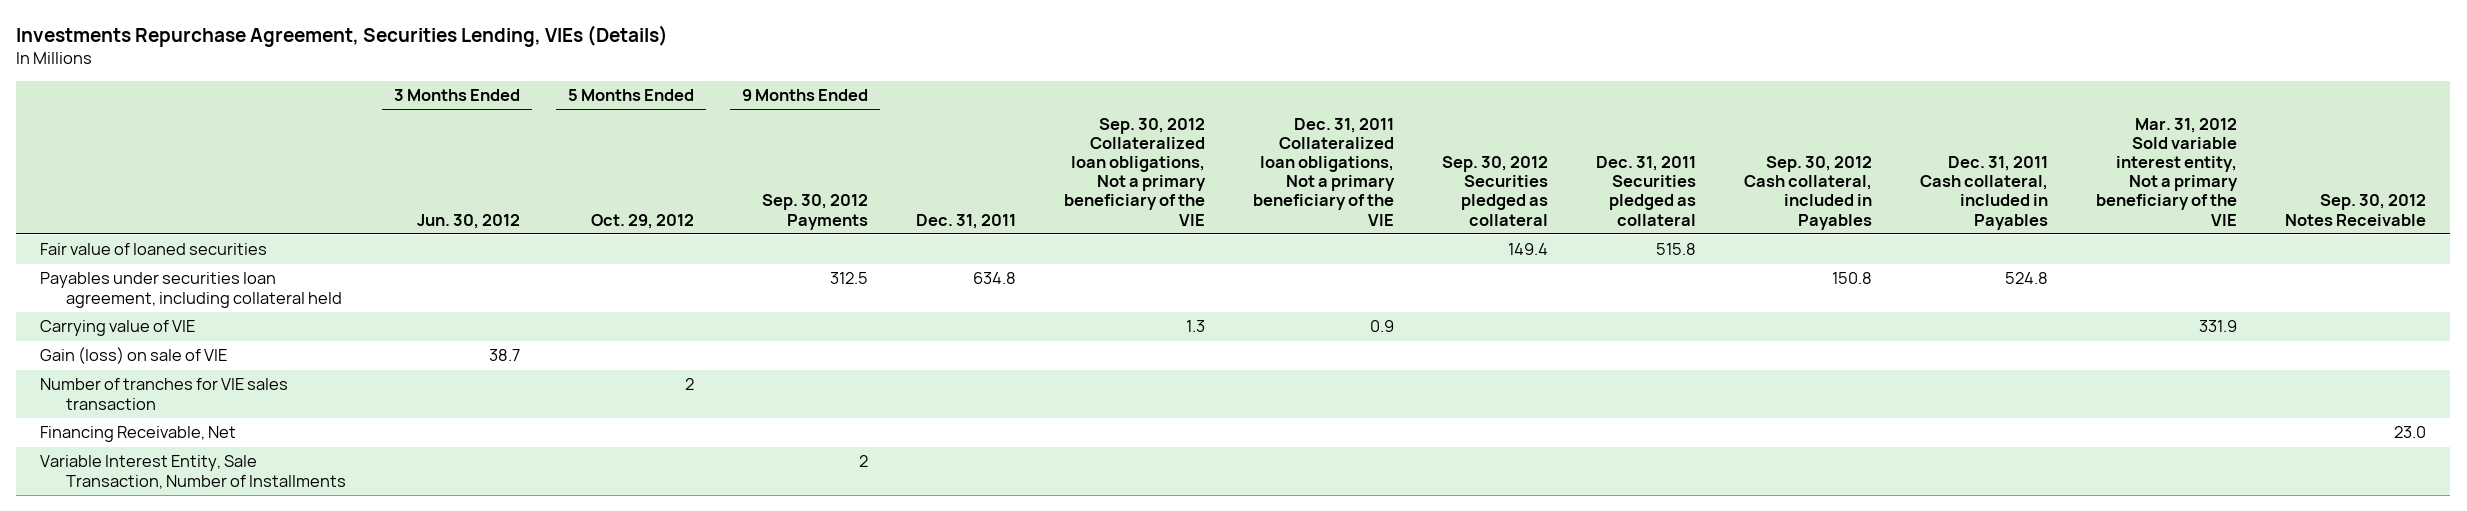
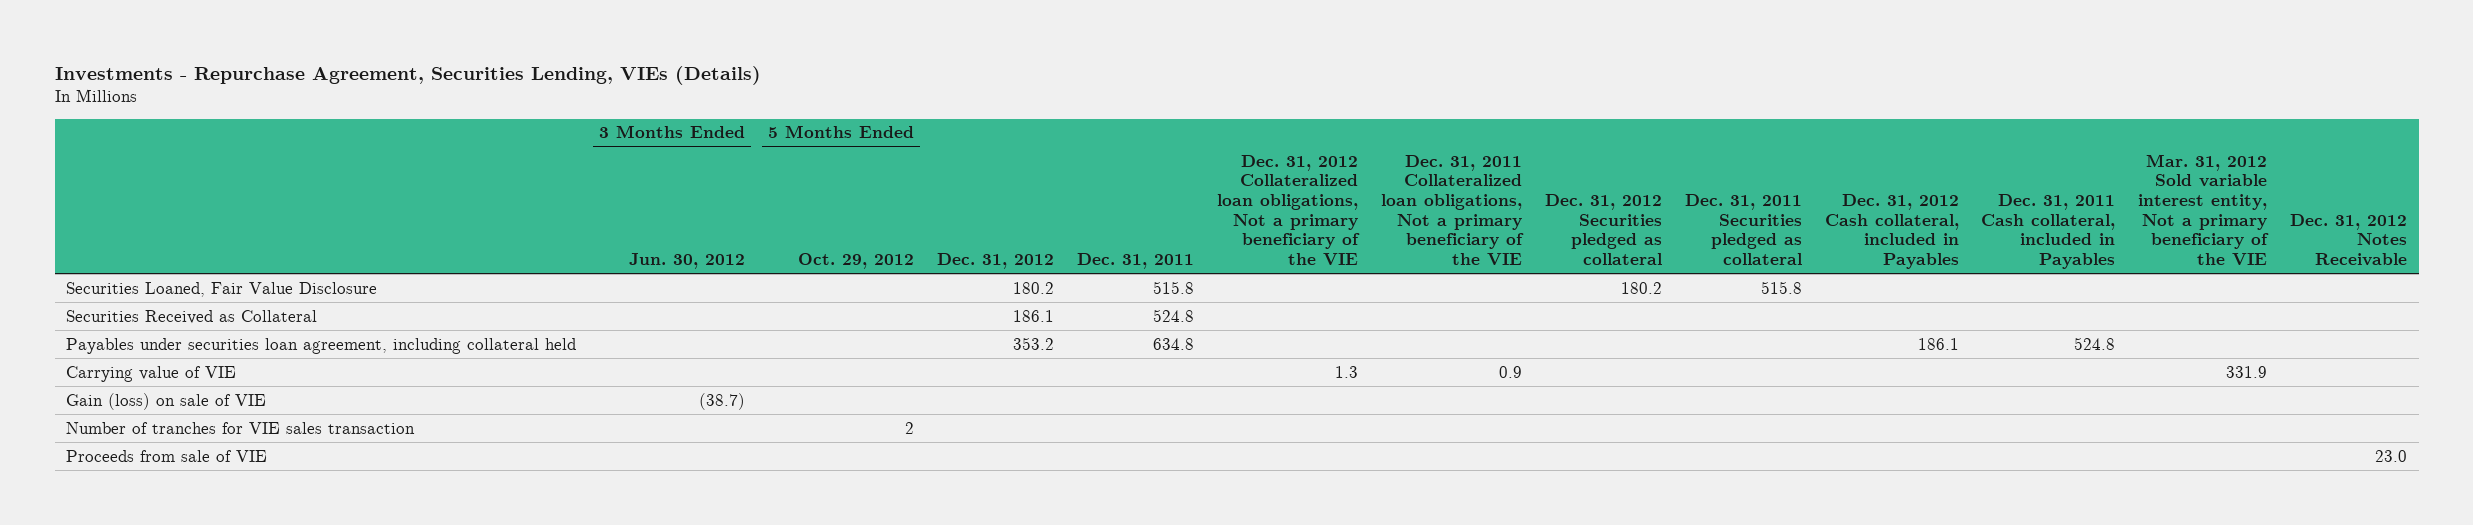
- Investments Repurchase Agreement, Securities Lending, VIEs (Details)
+ Investments - Repurchase Agreement, Securities Lending, VIEs (Details)
- | 3 Months Ended Jun. 30, 2012 | 5 Months Ended Oct. 29, 2012 | 9 Months Ended Sep. 30, 2012 Payments | Dec. 31, 2011 | Sep. 30, 2012 Collateralized loan obligations, Not a primary beneficiary of the VIE | Dec. 31, 2011 Collateralized loan obligations, Not a primary beneficiary of the VIE | Sep. 30, 2012 Securities pledged as collateral | Dec. 31, 2011 Securities pledged as collateral | Sep. 30, 2012 Cash collateral, included in Payables | Dec. 31, 2011 Cash collateral, included in Payables | Mar. 31, 2012 Sold variable interest entity, Not a primary beneficiary of the VIE | Sep. 30, 2012 Notes Receivable
+ | 3 Months Ended Jun. 30, 2012 | 5 Months Ended Oct. 29, 2012 | Dec. 31, 2012 | Dec. 31, 2011 | Dec. 31, 2012 Collateralized loan obligations, Not a primary beneficiary of the VIE | Dec. 31, 2011 Collateralized loan obligations, Not a primary beneficiary of the VIE | Dec. 31, 2012 Securities pledged as collateral | Dec. 31, 2011 Securities pledged as collateral | Dec. 31, 2012 Cash collateral, included in Payables | Dec. 31, 2011 Cash collateral, included in Payables | Mar. 31, 2012 Sold variable interest entity, Not a primary beneficiary of the VIE | Dec. 31, 2012 Notes Receivable
- Fair value of loaned securities | | | | | | | 149.4 | 515.8 | | | |
+ Securities Loaned, Fair Value Disclosure | | | 180.2 | 515.8 | | | 180.2 | 515.8 | | | |
+ Securities Received as Collateral | | | 186.1 | 524.8 | | | | | | | |
- Gain (loss) on sale of VIE | 38.7 | | | | | | | | | | |
+ Gain (loss) on sale of VIE | (38.7) | | | | | | | | | | |
- Financing Receivable, Net | | | | | | | | | | | | 23.0
- Variable Interest Entity, Sale Transaction, Number of Installments | | | 2 | | | | | | | | |
+ Proceeds from sale of VIE | | | | | | | | | | | | 23.0

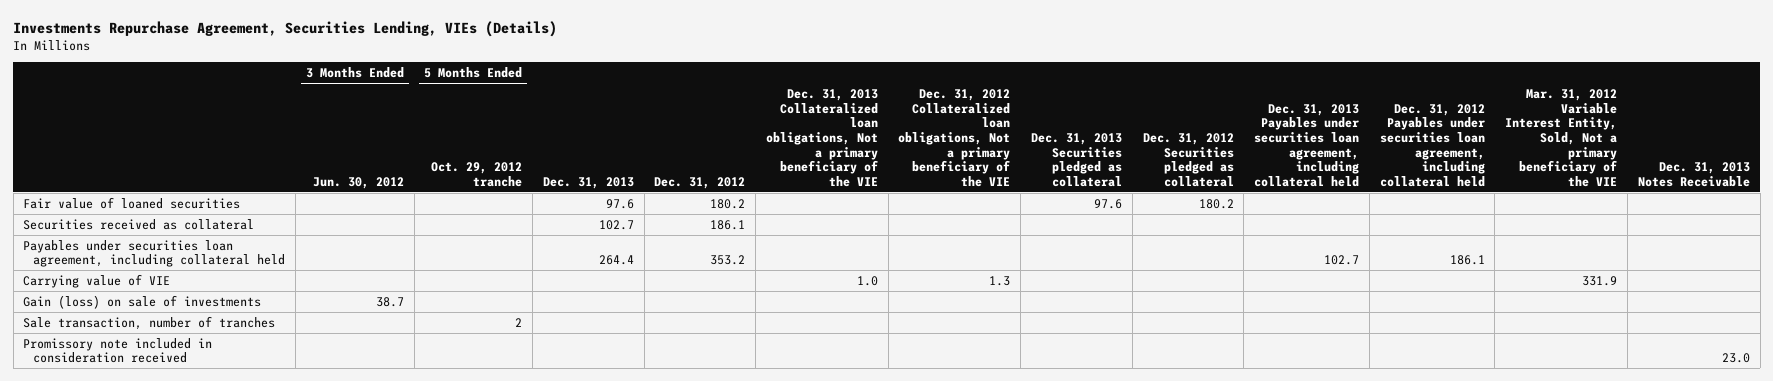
- Investments - Repurchase Agreement, Securities Lending, VIEs (Details)
+ Investments Repurchase Agreement, Securities Lending, VIEs (Details)
- | 3 Months Ended Jun. 30, 2012 | 5 Months Ended Oct. 29, 2012 | Dec. 31, 2012 | Dec. 31, 2011 | Dec. 31, 2012 Collateralized loan obligations, Not a primary beneficiary of the VIE | Dec. 31, 2011 Collateralized loan obligations, Not a primary beneficiary of the VIE | Dec. 31, 2012 Securities pledged as collateral | Dec. 31, 2011 Securities pledged as collateral | Dec. 31, 2012 Cash collateral, included in Payables | Dec. 31, 2011 Cash collateral, included in Payables | Mar. 31, 2012 Sold variable interest entity, Not a primary beneficiary of the VIE | Dec. 31, 2012 Notes Receivable
+ | 3 Months Ended Jun. 30, 2012 | 5 Months Ended Oct. 29, 2012 tranche | Dec. 31, 2013 | Dec. 31, 2012 | Dec. 31, 2013 Collateralized loan obligations, Not a primary beneficiary of the VIE | Dec. 31, 2012 Collateralized loan obligations, Not a primary beneficiary of the VIE | Dec. 31, 2013 Securities pledged as collateral | Dec. 31, 2012 Securities pledged as collateral | Dec. 31, 2013 Payables under securities loan agreement, including collateral held | Dec. 31, 2012 Payables under securities loan agreement, including collateral held | Mar. 31, 2012 Variable Interest Entity, Sold, Not a primary beneficiary of the VIE | Dec. 31, 2013 Notes Receivable
- Securities Loaned, Fair Value Disclosure | | | 180.2 | 515.8 | | | 180.2 | 515.8 | | | |
- Securities Received as Collateral | | | 186.1 | 524.8 | | | | | | | |
+ Fair value of loaned securities | | | 97.6 | 180.2 | | | 97.6 | 180.2 | | | |
+ Securities received as collateral | | | 102.7 | 186.1 | | | | | | | |
- Gain (loss) on sale of VIE | (38.7) | | | | | | | | | | |
- Number of tranches for VIE sales transaction | | 2 | | | | | | | | | |
- Proceeds from sale of VIE | | | | | | | | | | | | 23.0
+ Gain (loss) on sale of investments | 38.7 | | | | | | | | | | |
+ Sale transaction, number of tranches | | 2 | | | | | | | | | |
+ Promissory note included in consideration received | | | | | | | | | | | | 23.0

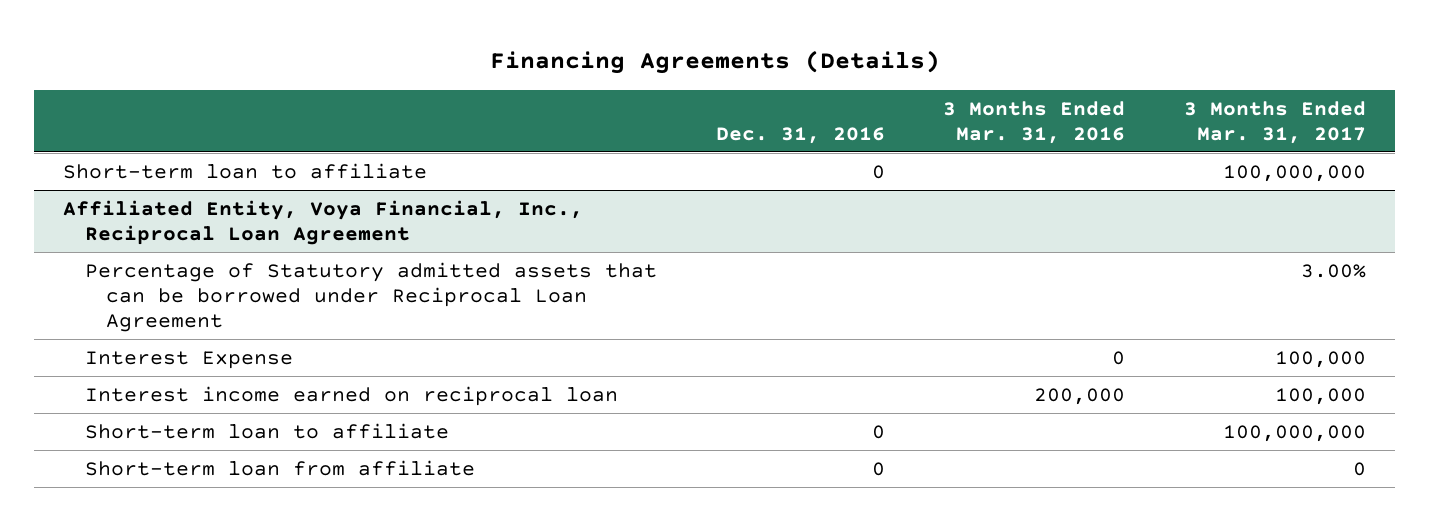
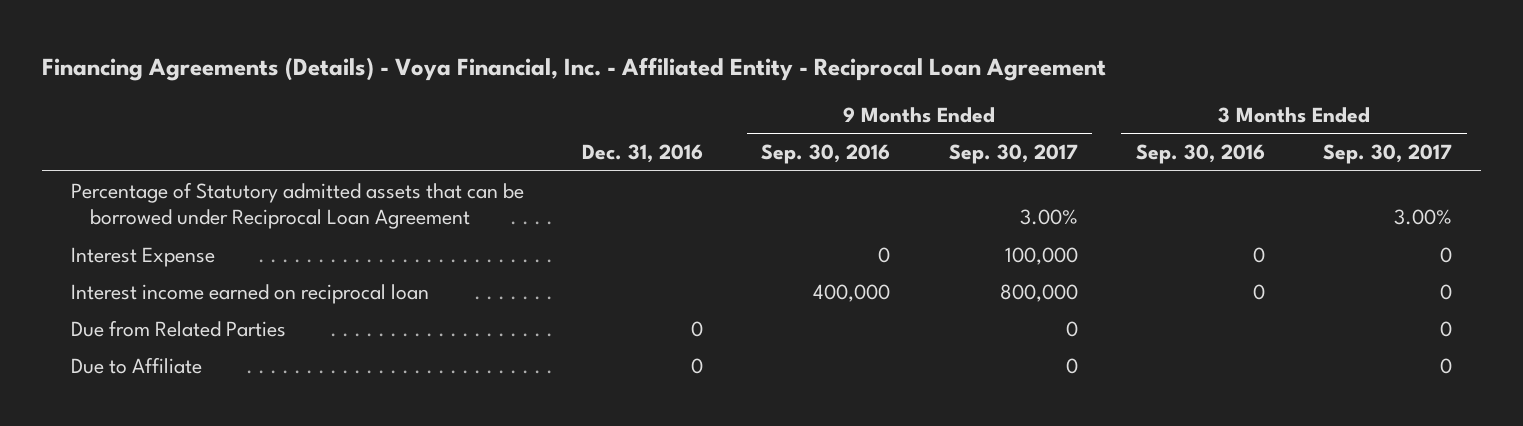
- Financing Agreements (Details)
+ Financing Agreements (Details) - Voya Financial, Inc. - Affiliated Entity - Reciprocal Loan Agreement
- | Dec. 31, 2016 | 3 Months Ended Mar. 31, 2016 | 3 Months Ended Mar. 31, 2017
+ | Dec. 31, 2016 | 9 Months Ended Sep. 30, 2016 | 9 Months Ended Sep. 30, 2017 | 3 Months Ended Sep. 30, 2016 | 3 Months Ended Sep. 30, 2017
- Short-term loan to affiliate | 0 | | 100,000,000
- Affiliated Entity, Voya Financial, Inc., Reciprocal Loan Agreement
- Percentage of Statutory admitted assets that can be borrowed under Reciprocal Loan Agreement | | | 3.00%
- Interest Expense | | 0 | 100,000
- Interest income earned on reciprocal loan | | 200,000 | 100,000
- Short-term loan to affiliate | 0 | | 100,000,000
- Short-term loan from affiliate | 0 | | 0
+ Percentage of Statutory admitted assets that can be borrowed under Reciprocal Loan Agreement | | | 3.00% | | 3.00%
+ Interest Expense | | 0 | 100,000 | 0 | 0
+ Interest income earned on reciprocal loan | | 400,000 | 800,000 | 0 | 0
+ Due from Related Parties | 0 | | 0 | | 0
+ Due to Affiliate | 0 | | 0 | | 0

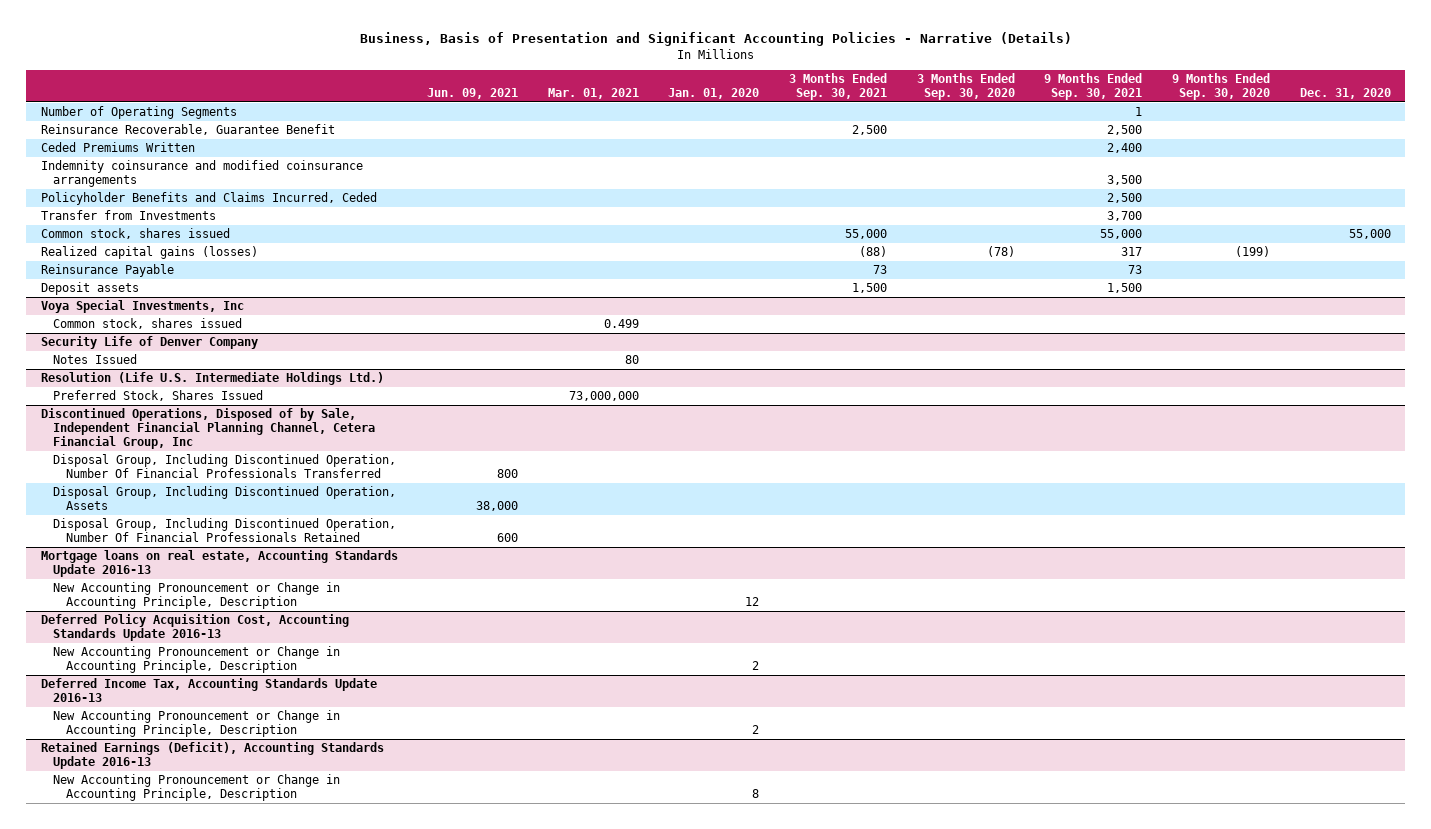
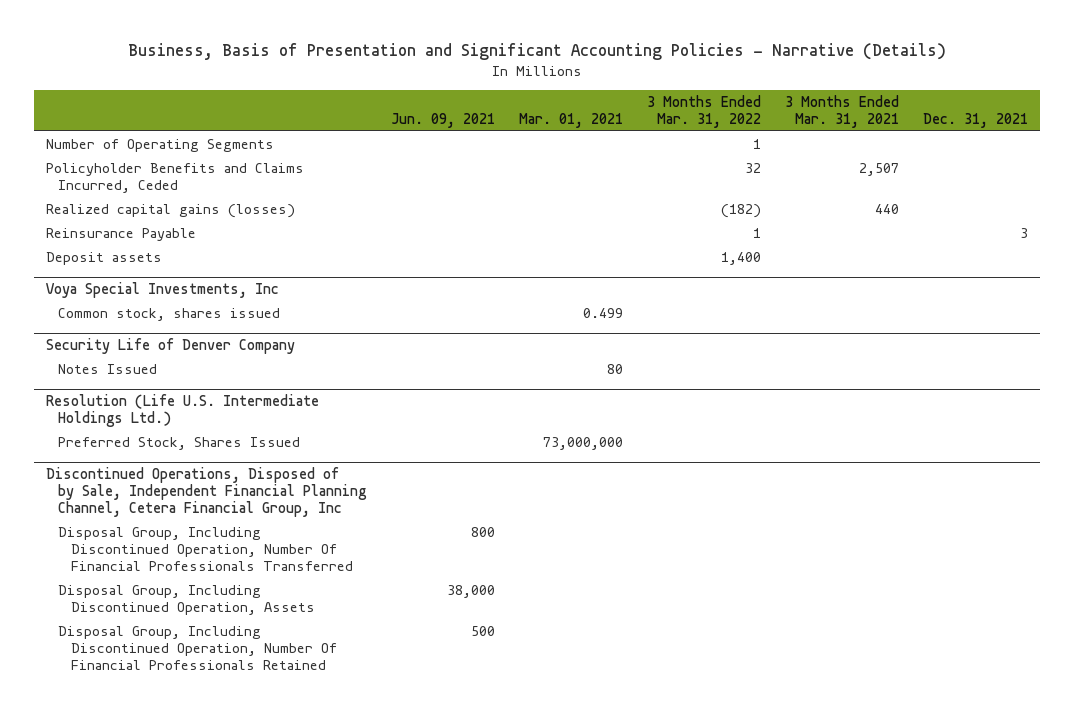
- | Jun. 09, 2021 | Mar. 01, 2021 | Jan. 01, 2020 | 3 Months Ended Sep. 30, 2021 | 3 Months Ended Sep. 30, 2020 | 9 Months Ended Sep. 30, 2021 | 9 Months Ended Sep. 30, 2020 | Dec. 31, 2020
+ | Jun. 09, 2021 | Mar. 01, 2021 | 3 Months Ended Mar. 31, 2022 | 3 Months Ended Mar. 31, 2021 | Dec. 31, 2021
- Reinsurance Recoverable, Guarantee Benefit | | | | 2,500 | | 2,500 | |
- Ceded Premiums Written | | | | | | 2,400 | |
- Indemnity coinsurance and modified coinsurance arrangements | | | | | | 3,500 | |
- Transfer from Investments | | | | | | 3,700 | |
- Common stock, shares issued | | | | 55,000 | | 55,000 | | 55,000
@ Discontinued Operations, Disposed of by Sale, Independent Financial Planning Channel, Cetera Financial Group, Inc
- Disposal Group, Including Discontinued Operation, Number Of Financial Professionals Retained | 600 | | | | | | |
- Mortgage loans on real estate, Accounting Standards Update 2016-13
- New Accounting Pronouncement or Change in Accounting Principle, Description | | | 12 | | | | |
- Deferred Policy Acquisition Cost, Accounting Standards Update 2016-13
- New Accounting Pronouncement or Change in Accounting Principle, Description | | | 2 | | | | |
- Deferred Income Tax, Accounting Standards Update 2016-13
- New Accounting Pronouncement or Change in Accounting Principle, Description | | | 2 | | | | |
- Retained Earnings (Deficit), Accounting Standards Update 2016-13
- New Accounting Pronouncement or Change in Accounting Principle, Description | | | 8 | | | | |
@ Discontinued Operations, Disposed of by Sale, Independent Financial Planning Channel, Cetera Financial Group, Inc
+ Disposal Group, Including Discontinued Operation, Number Of Financial Professionals Retained | 500 | | | |

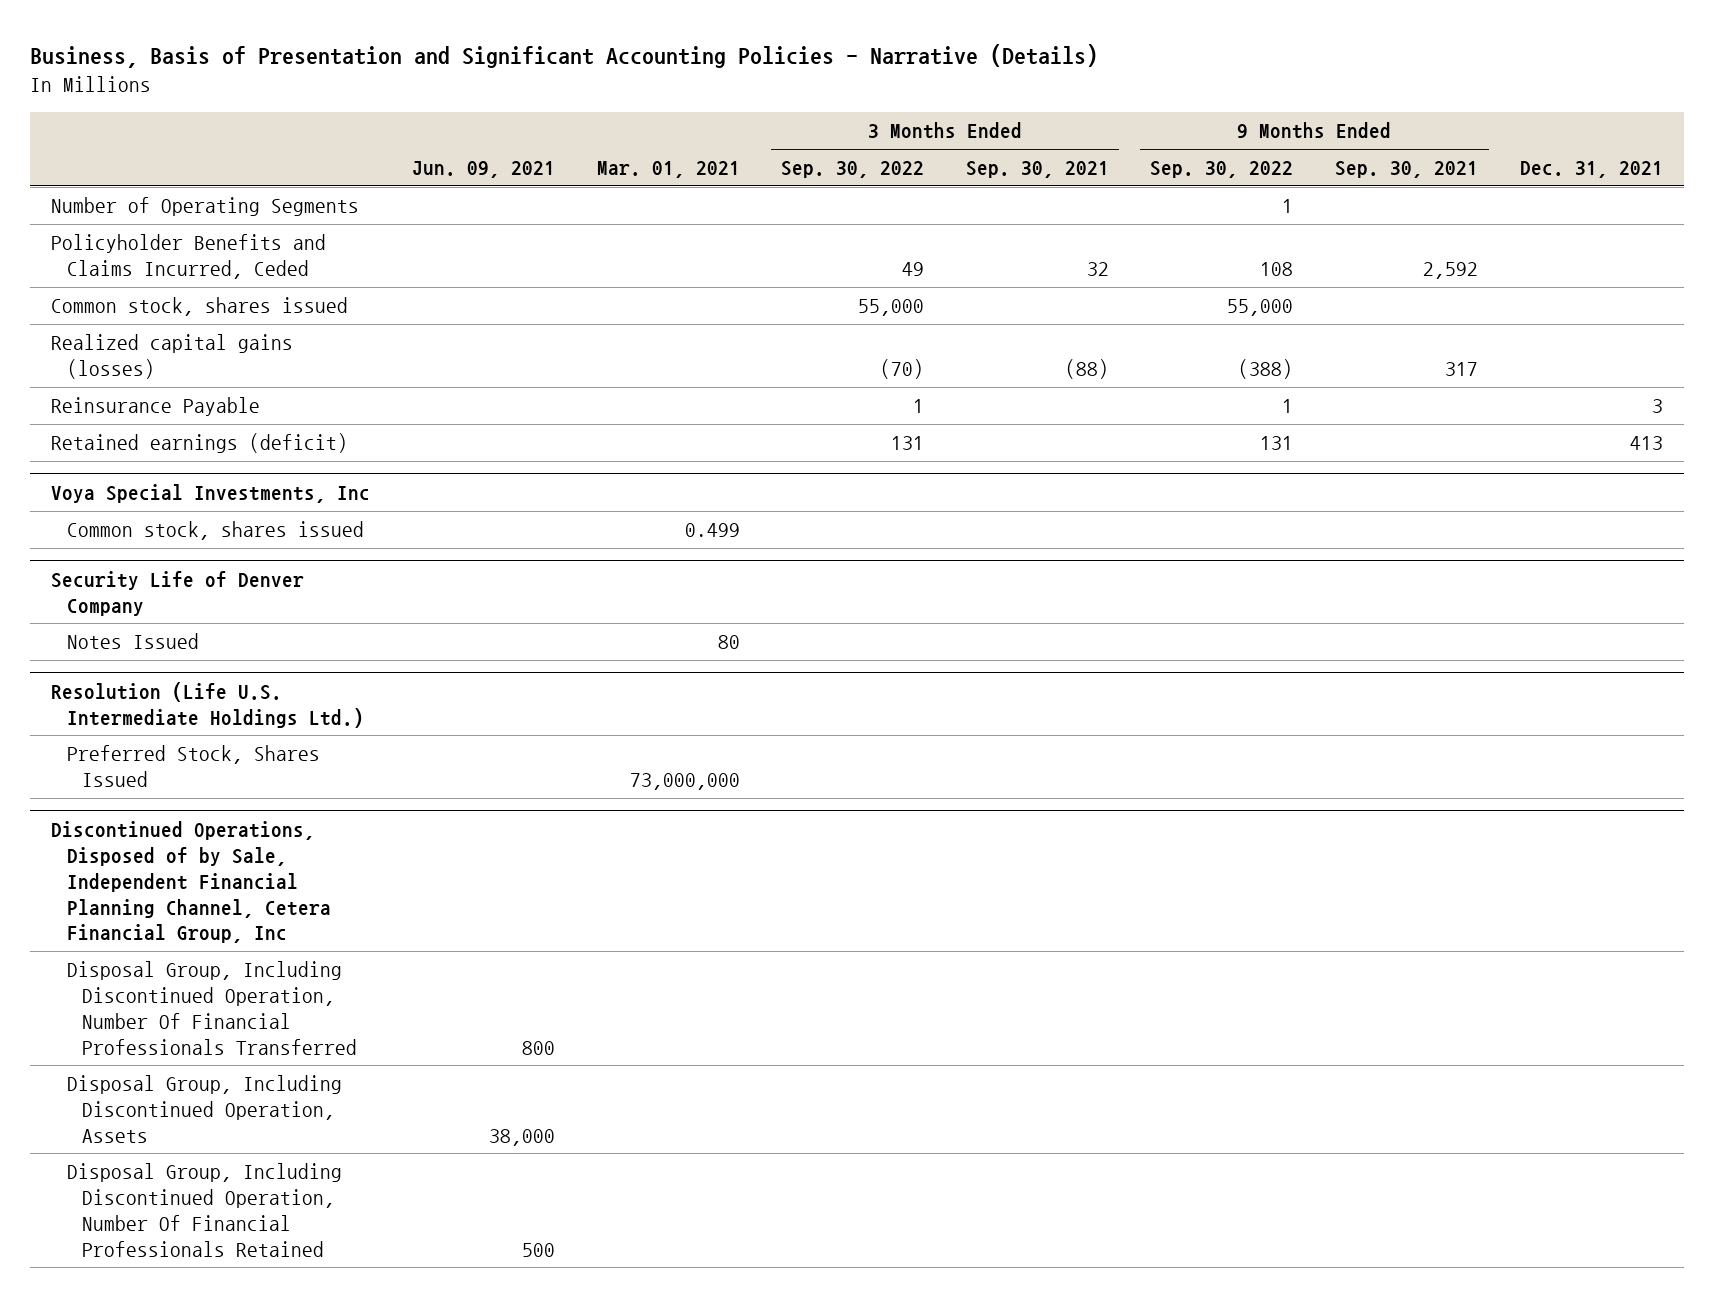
- | Jun. 09, 2021 | Mar. 01, 2021 | 3 Months Ended Mar. 31, 2022 | 3 Months Ended Mar. 31, 2021 | Dec. 31, 2021
+ | Jun. 09, 2021 | Mar. 01, 2021 | 3 Months Ended Sep. 30, 2022 | 3 Months Ended Sep. 30, 2021 | 9 Months Ended Sep. 30, 2022 | 9 Months Ended Sep. 30, 2021 | Dec. 31, 2021
+ Common stock, shares issued | | | 55,000 | | 55,000 | |
- Deposit assets | | | 1,400 | |
+ Retained earnings (deficit) | | | 131 | | 131 | | 413

